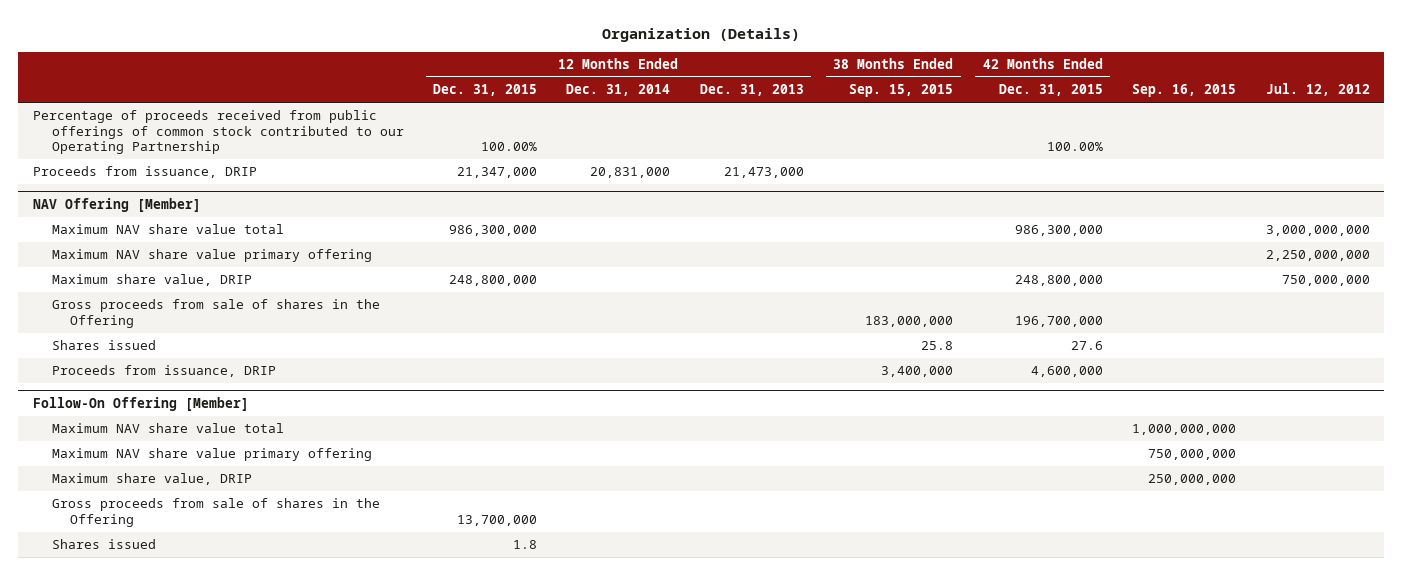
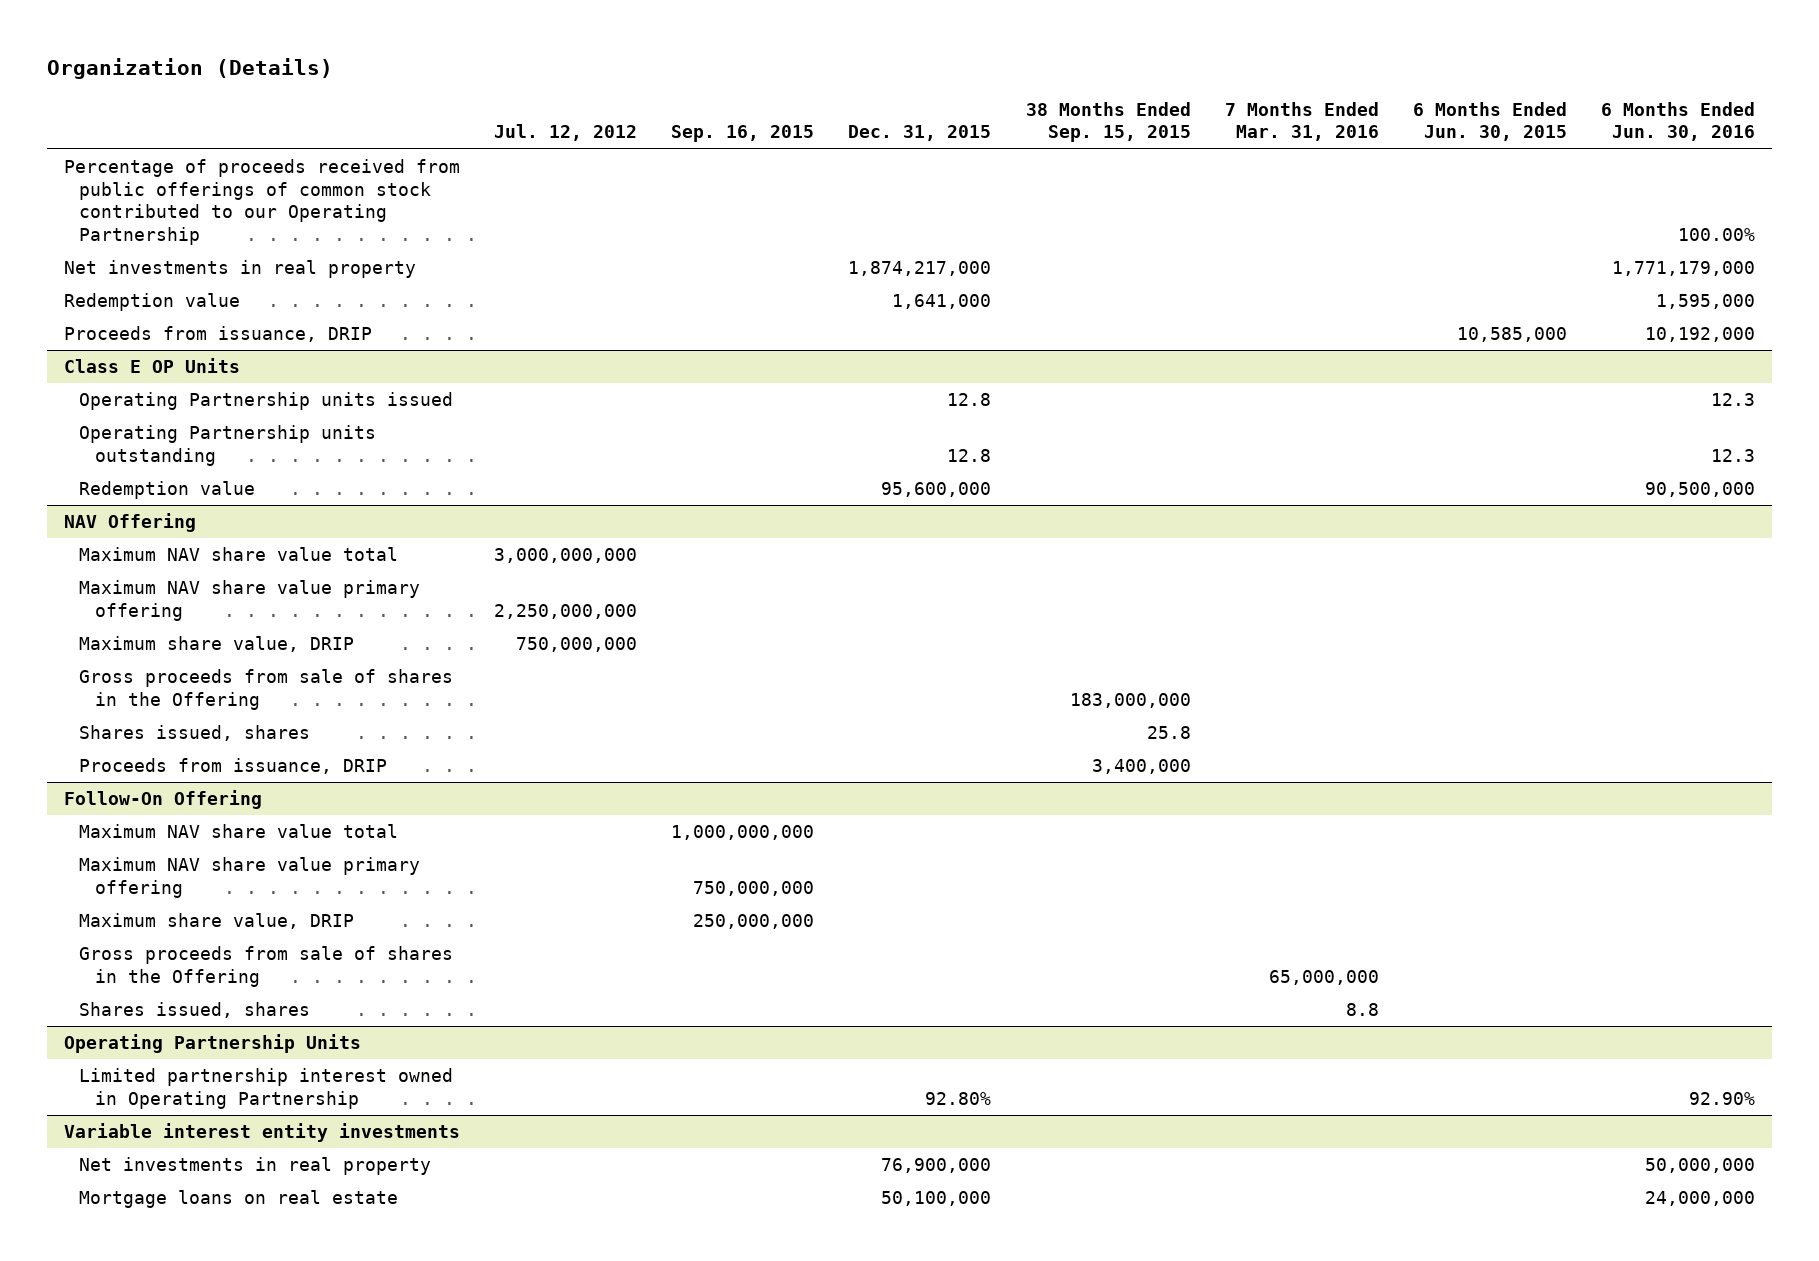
- | 12 Months Ended Dec. 31, 2015 | 12 Months Ended Dec. 31, 2014 | 12 Months Ended Dec. 31, 2013 | 38 Months Ended Sep. 15, 2015 | 42 Months Ended Dec. 31, 2015 | Sep. 16, 2015 | Jul. 12, 2012
+ | Jul. 12, 2012 | Sep. 16, 2015 | Dec. 31, 2015 | 38 Months Ended Sep. 15, 2015 | 7 Months Ended Mar. 31, 2016 | 6 Months Ended Jun. 30, 2015 | 6 Months Ended Jun. 30, 2016
+ Net investments in real property | | | 1,874,217,000 | | | | 1,771,179,000
+ Redemption value | | | 1,641,000 | | | | 1,595,000
- NAV Offering [Member]
+ Class E OP Units
+ Operating Partnership units issued | | | 12.8 | | | | 12.3
+ Operating Partnership units outstanding | | | 12.8 | | | | 12.3
+ Redemption value | | | 95,600,000 | | | | 90,500,000
+ NAV Offering
- Shares issued | | | | 25.8 | 27.6 | |
+ Shares issued, shares | | | | 25.8 | | |
- Follow-On Offering [Member]
+ Follow-On Offering
- Shares issued | 1.8 | | | | | |
+ Shares issued, shares | | | | | 8.8 | |
+ Operating Partnership Units
+ Limited partnership interest owned in Operating Partnership | | | 92.80% | | | | 92.90%
+ Variable interest entity investments
+ Net investments in real property | | | 76,900,000 | | | | 50,000,000
+ Mortgage loans on real estate | | | 50,100,000 | | | | 24,000,000

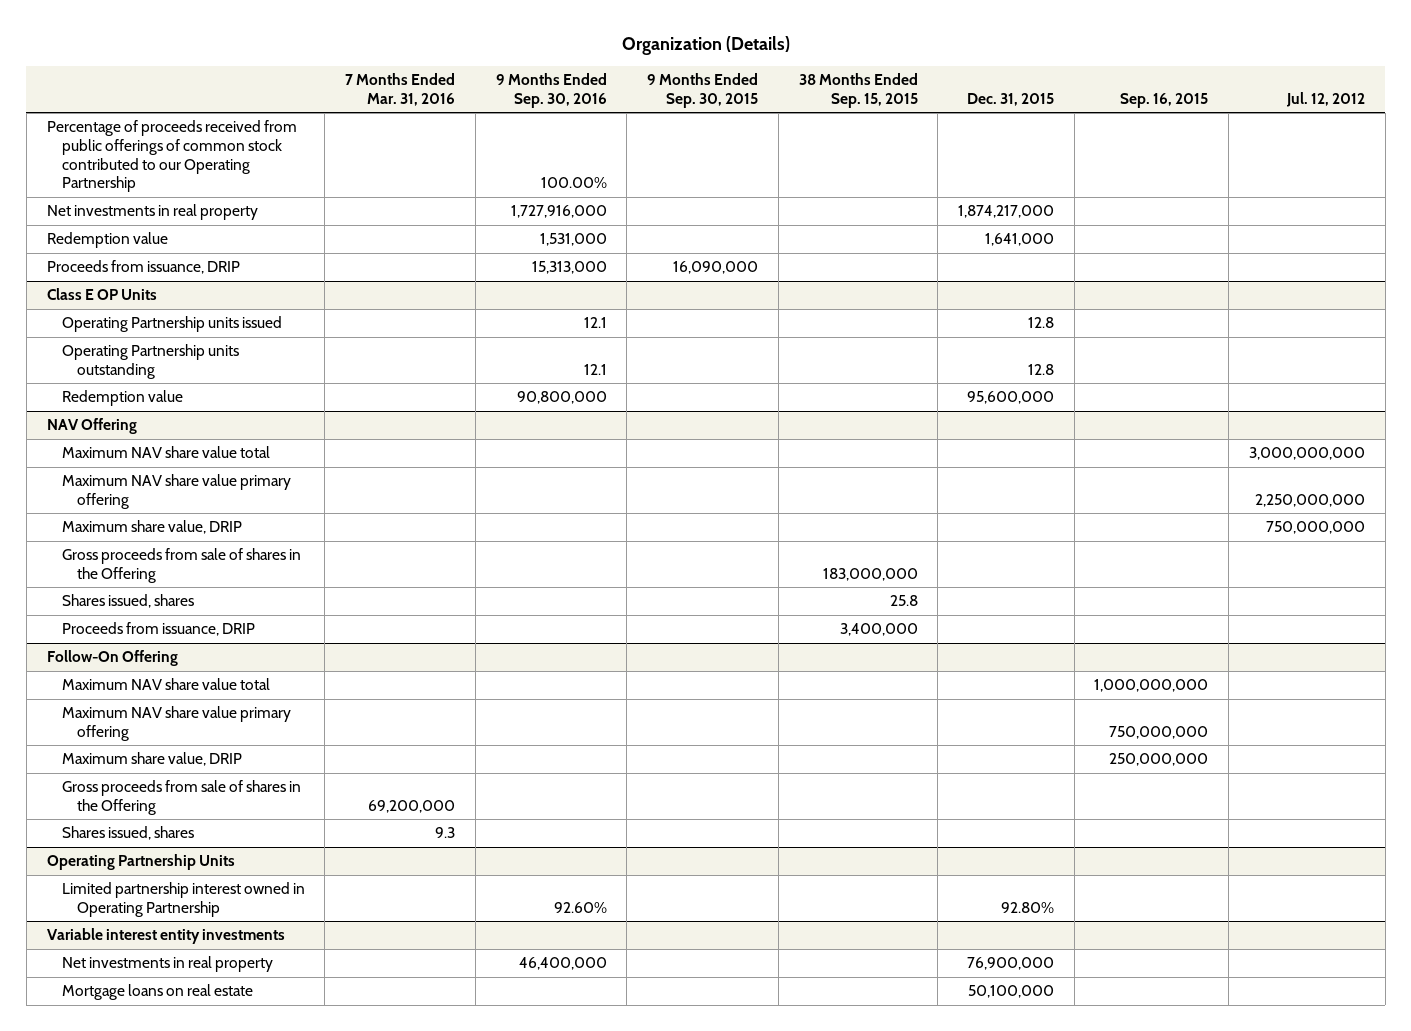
- | Jul. 12, 2012 | Sep. 16, 2015 | Dec. 31, 2015 | 38 Months Ended Sep. 15, 2015 | 7 Months Ended Mar. 31, 2016 | 6 Months Ended Jun. 30, 2015 | 6 Months Ended Jun. 30, 2016
+ | 7 Months Ended Mar. 31, 2016 | 9 Months Ended Sep. 30, 2016 | 9 Months Ended Sep. 30, 2015 | 38 Months Ended Sep. 15, 2015 | Dec. 31, 2015 | Sep. 16, 2015 | Jul. 12, 2012
@ Follow-On Offering
- Gross proceeds from sale of shares in the Offering | | | | | 65,000,000 | |
- Shares issued, shares | | | | | 8.8 | |
+ Gross proceeds from sale of shares in the Offering | 69,200,000 | | | | | |
+ Shares issued, shares | 9.3 | | | | | |

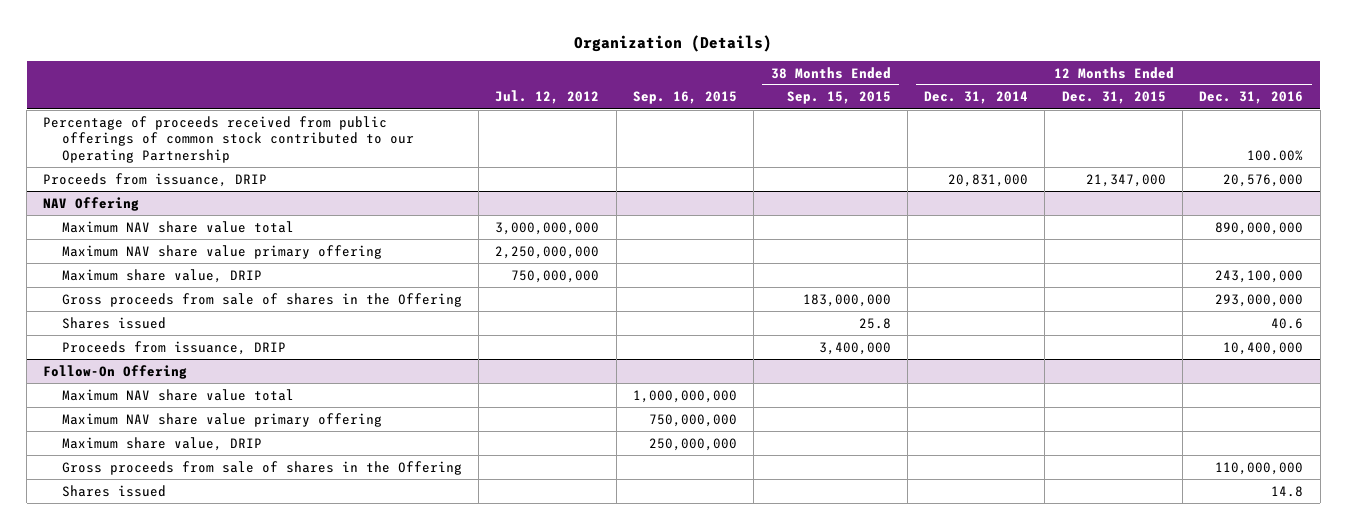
- | 7 Months Ended Mar. 31, 2016 | 9 Months Ended Sep. 30, 2016 | 9 Months Ended Sep. 30, 2015 | 38 Months Ended Sep. 15, 2015 | Dec. 31, 2015 | Sep. 16, 2015 | Jul. 12, 2012
+ | Jul. 12, 2012 | Sep. 16, 2015 | 38 Months Ended Sep. 15, 2015 | 12 Months Ended Dec. 31, 2014 | 12 Months Ended Dec. 31, 2015 | 12 Months Ended Dec. 31, 2016
- Net investments in real property | | 1,727,916,000 | | | 1,874,217,000 | |
- Redemption value | | 1,531,000 | | | 1,641,000 | |
- Class E OP Units
- Operating Partnership units issued | | 12.1 | | | 12.8 | |
- Operating Partnership units outstanding | | 12.1 | | | 12.8 | |
- Redemption value | | 90,800,000 | | | 95,600,000 | |
@ NAV Offering
- Shares issued, shares | | | | 25.8 | | |
+ Shares issued | | | 25.8 | | | 40.6
@ Follow-On Offering
- Shares issued, shares | 9.3 | | | | | |
- Operating Partnership Units
- Limited partnership interest owned in Operating Partnership | | 92.60% | | | 92.80% | |
- Variable interest entity investments
- Net investments in real property | | 46,400,000 | | | 76,900,000 | |
- Mortgage loans on real estate | | | | | 50,100,000 | |
@ Follow-On Offering
+ Shares issued | | | | | | 14.8

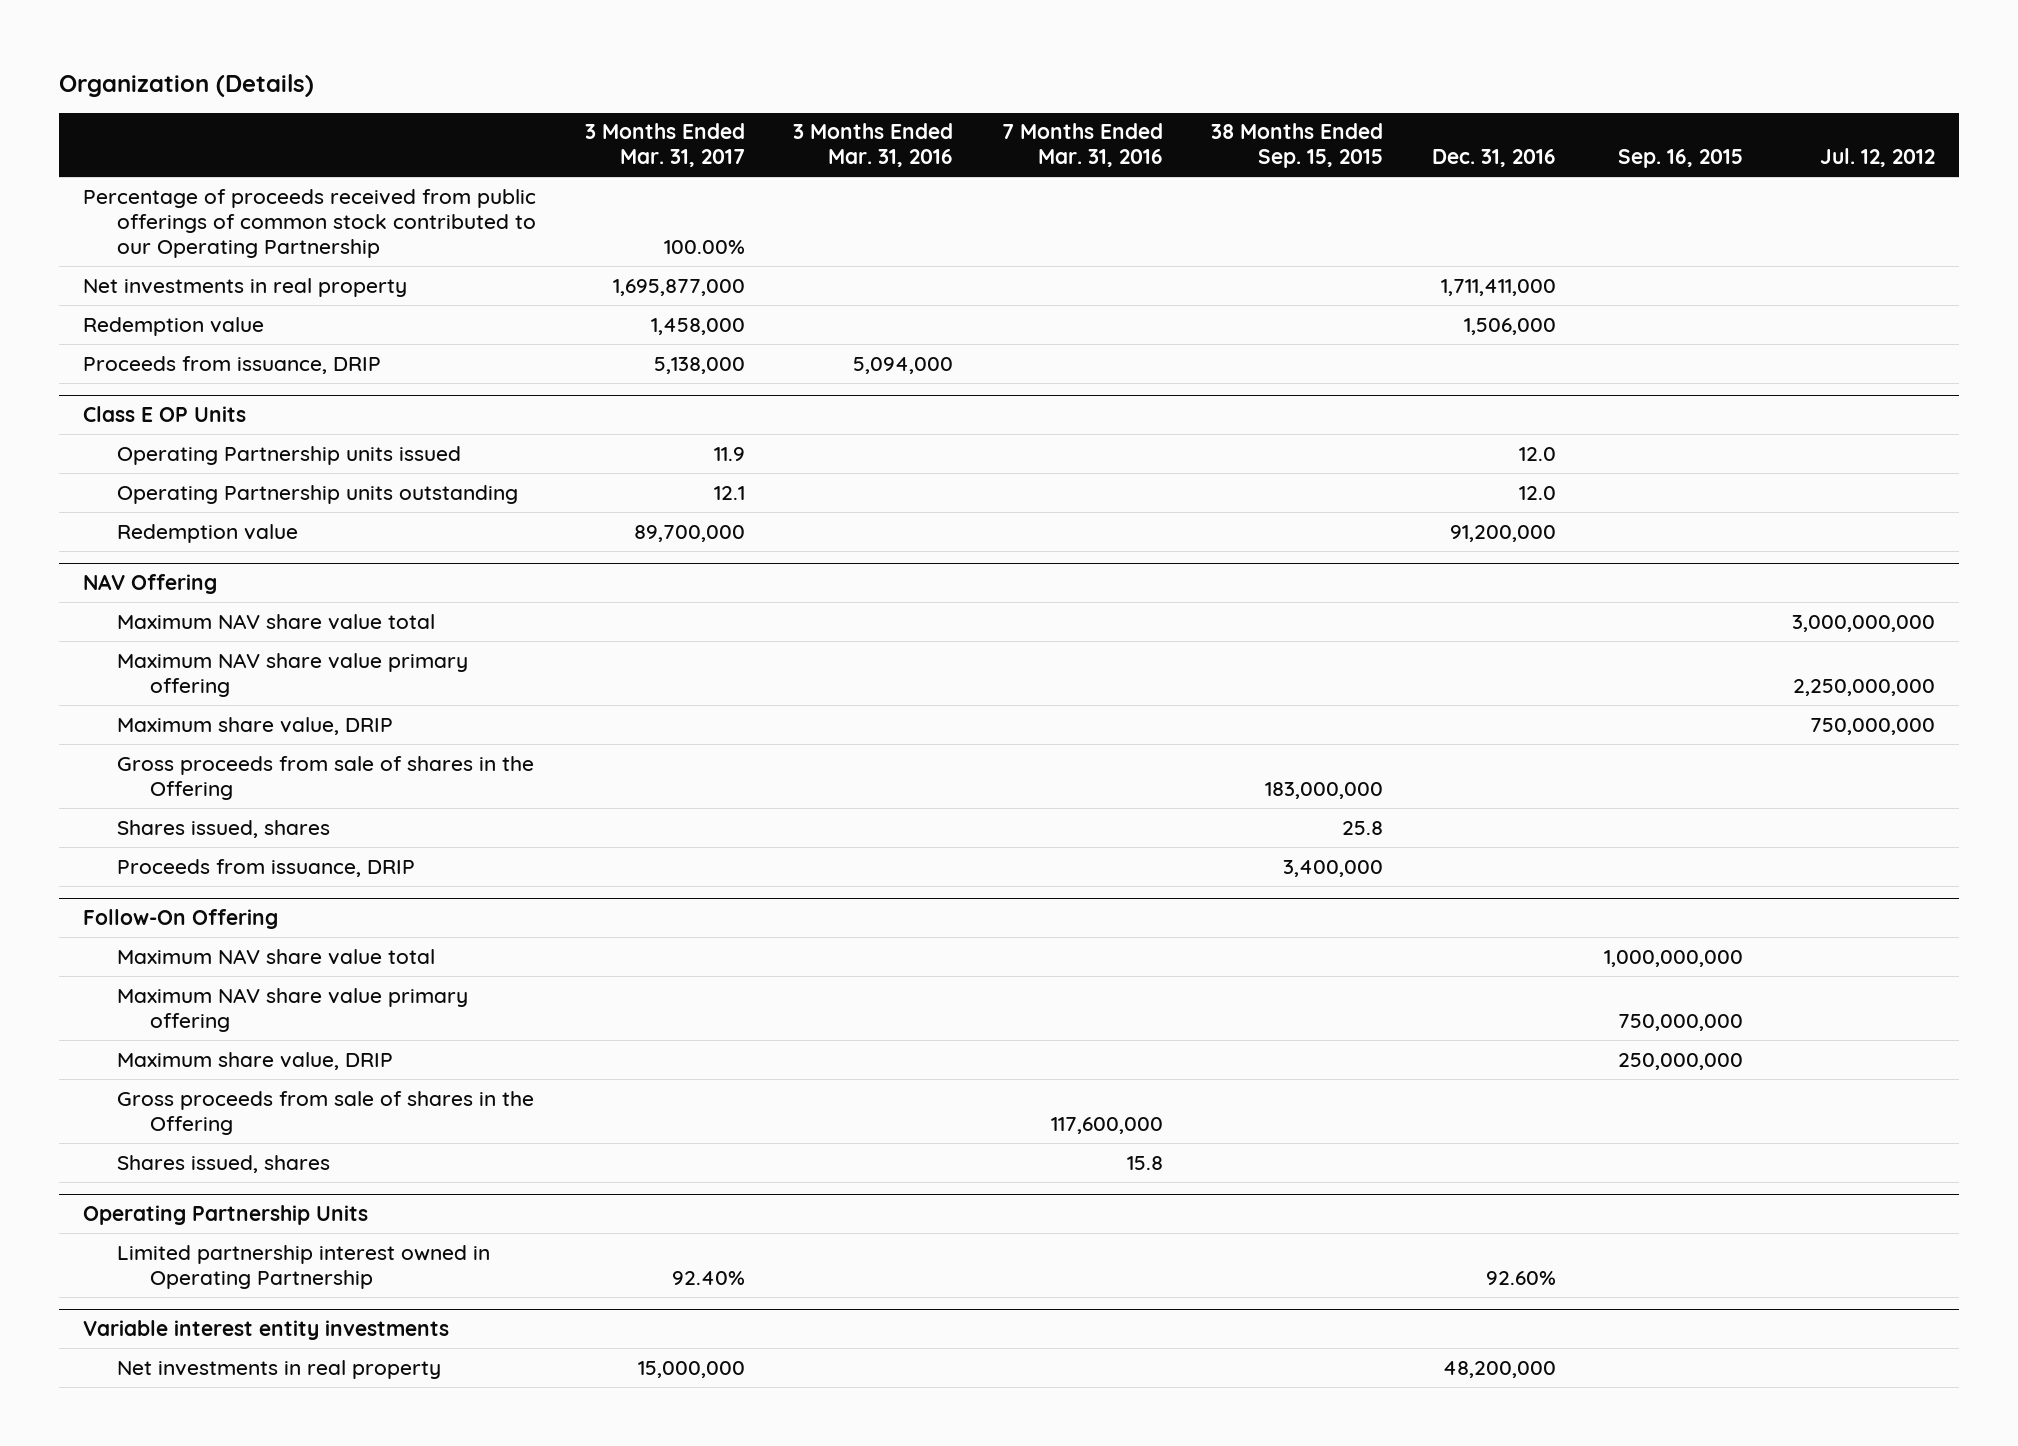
- | Jul. 12, 2012 | Sep. 16, 2015 | 38 Months Ended Sep. 15, 2015 | 12 Months Ended Dec. 31, 2014 | 12 Months Ended Dec. 31, 2015 | 12 Months Ended Dec. 31, 2016
+ | 3 Months Ended Mar. 31, 2017 | 3 Months Ended Mar. 31, 2016 | 7 Months Ended Mar. 31, 2016 | 38 Months Ended Sep. 15, 2015 | Dec. 31, 2016 | Sep. 16, 2015 | Jul. 12, 2012
+ Net investments in real property | 1,695,877,000 | | | | 1,711,411,000 | |
+ Redemption value | 1,458,000 | | | | 1,506,000 | |
+ Class E OP Units
+ Operating Partnership units issued | 11.9 | | | | 12.0 | |
+ Operating Partnership units outstanding | 12.1 | | | | 12.0 | |
+ Redemption value | 89,700,000 | | | | 91,200,000 | |
@ NAV Offering
- Shares issued | | | 25.8 | | | 40.6
+ Shares issued, shares | | | | 25.8 | | |
@ Follow-On Offering
- Shares issued | | | | | | 14.8
+ Shares issued, shares | | | 15.8 | | | |
+ Operating Partnership Units
+ Limited partnership interest owned in Operating Partnership | 92.40% | | | | 92.60% | |
+ Variable interest entity investments
+ Net investments in real property | 15,000,000 | | | | 48,200,000 | |

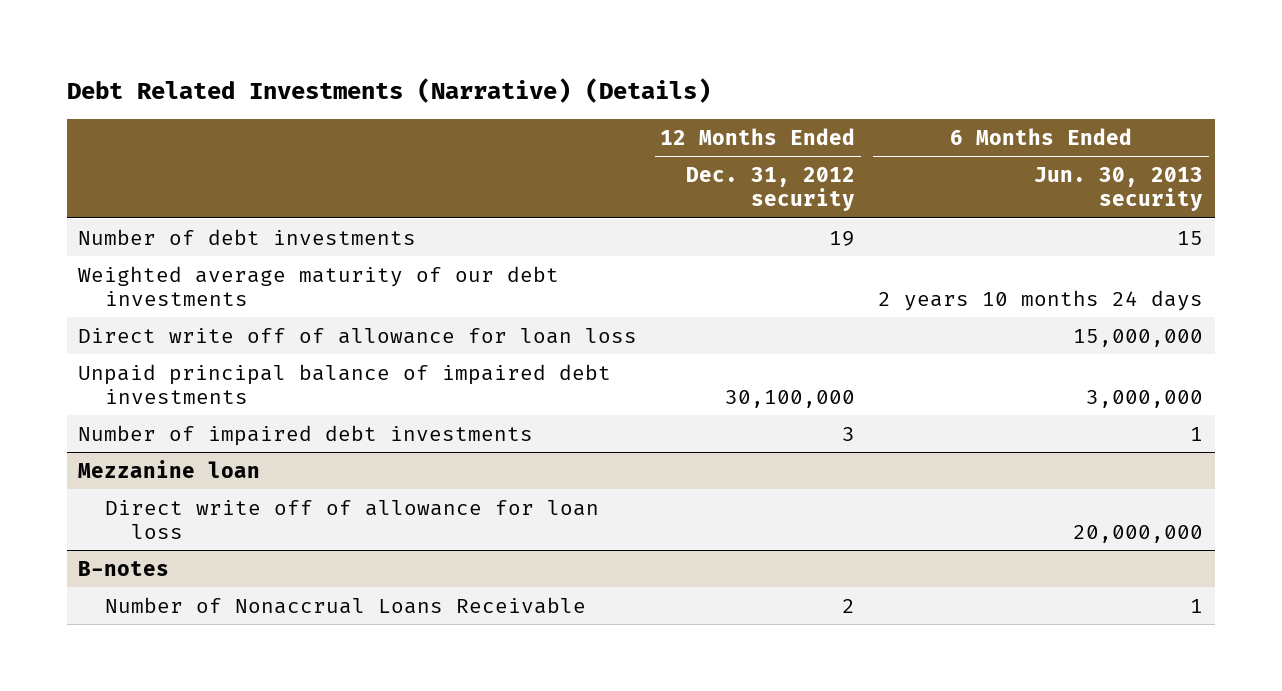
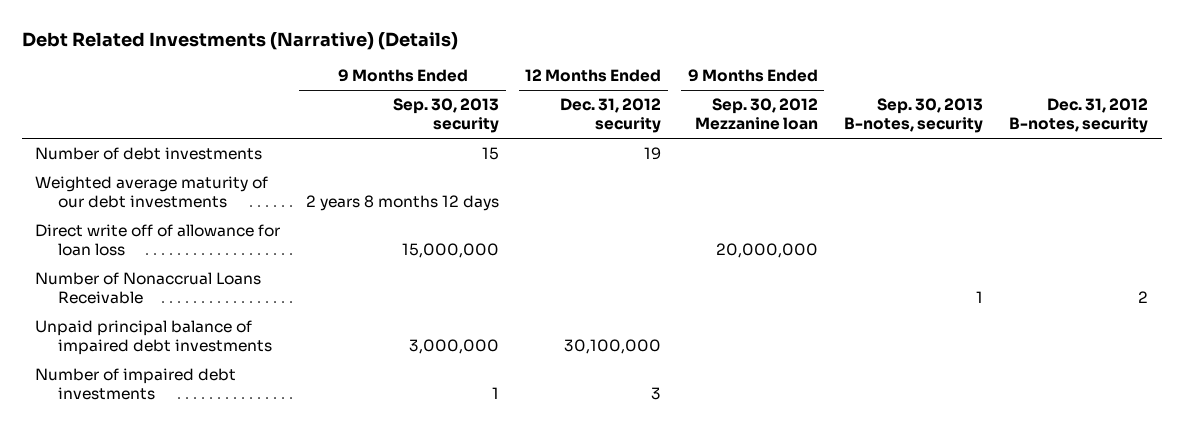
- | 12 Months Ended Dec. 31, 2012 security | 6 Months Ended Jun. 30, 2013 security
+ | 9 Months Ended Sep. 30, 2013 security | 12 Months Ended Dec. 31, 2012 security | 9 Months Ended Sep. 30, 2012 Mezzanine loan | Sep. 30, 2013 B-notes, security | Dec. 31, 2012 B-notes, security
+ Number of Nonaccrual Loans Receivable | | | | 1 | 2
- Mezzanine loan
- Direct write off of allowance for loan loss | | 20,000,000
- B-notes
- Number of Nonaccrual Loans Receivable | 2 | 1

